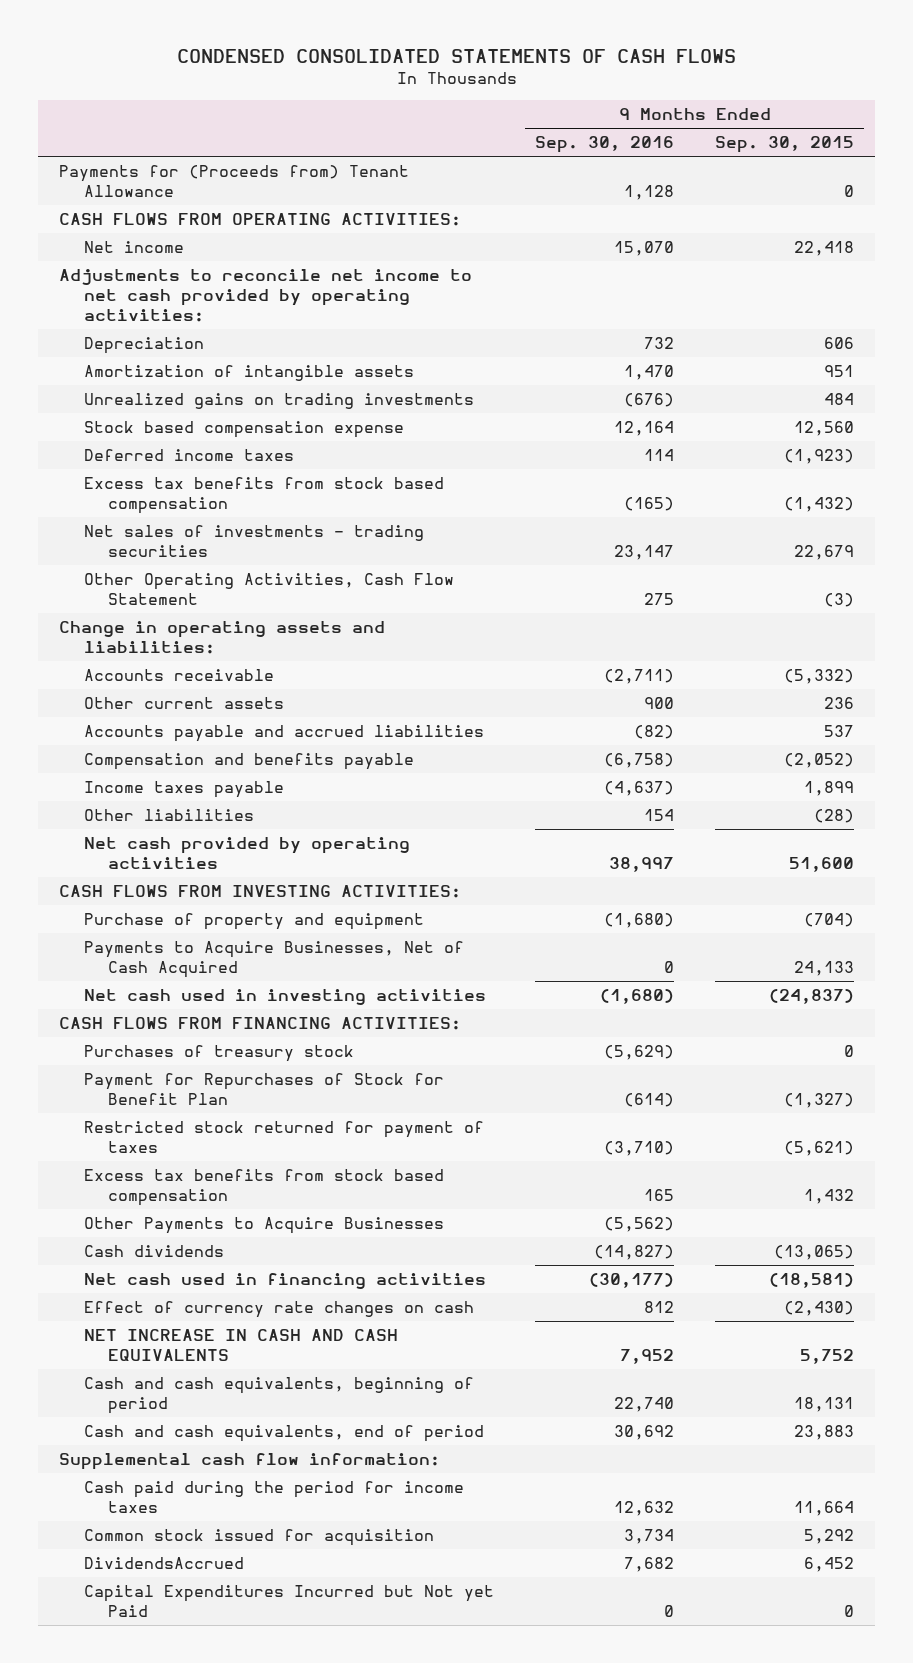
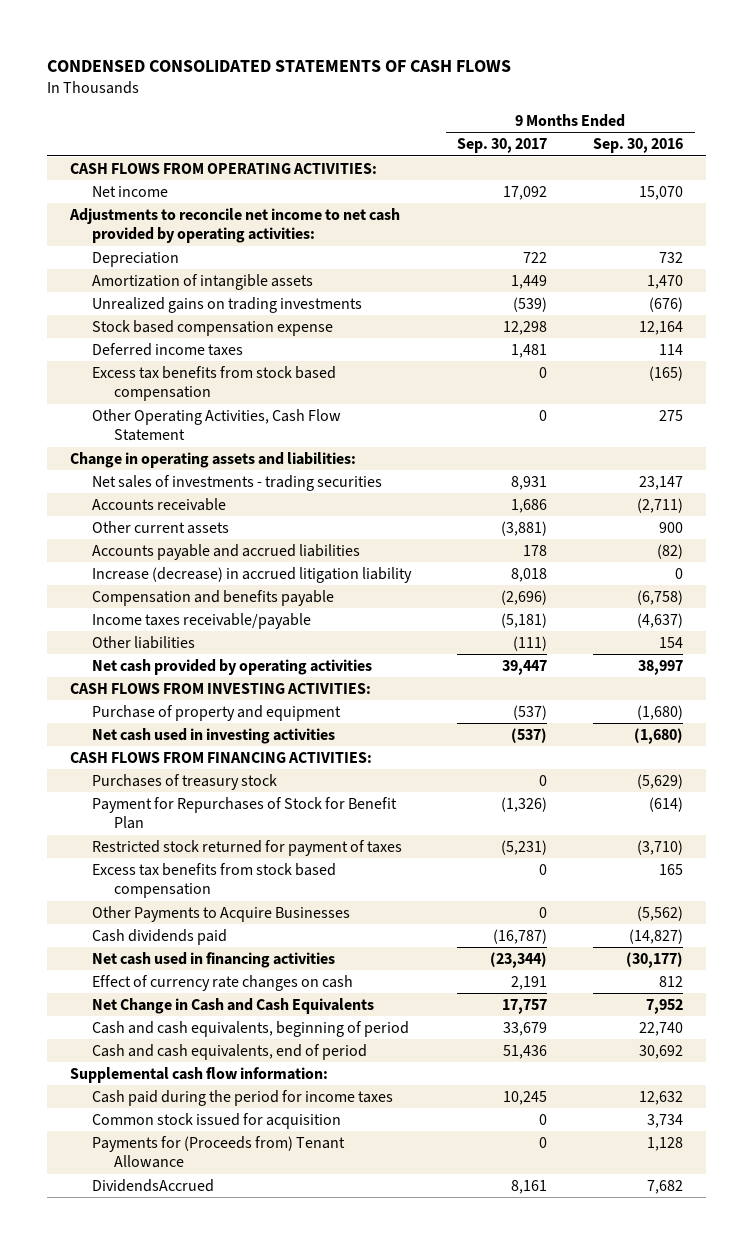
- | 9 Months Ended Sep. 30, 2016 | 9 Months Ended Sep. 30, 2015
+ | 9 Months Ended Sep. 30, 2017 | 9 Months Ended Sep. 30, 2016
moved down: Net sales of investments - trading securities | 8,931 | 23,147
+ Increase (decrease) in accrued litigation liability | 8,018 | 0
- Income taxes payable | (4,637) | 1,899
+ Income taxes receivable/payable | (5,181) | (4,637)
- Payments to Acquire Businesses, Net of Cash Acquired | 0 | 24,133
- Cash dividends | (14,827) | (13,065)
+ Cash dividends paid | (16,787) | (14,827)
- NET INCREASE IN CASH AND CASH EQUIVALENTS | 7,952 | 5,752
+ Net Change in Cash and Cash Equivalents | 17,757 | 7,952
moved down: Payments for (Proceeds from) Tenant Allowance | 0 | 1,128
- Capital Expenditures Incurred but Not yet Paid | 0 | 0

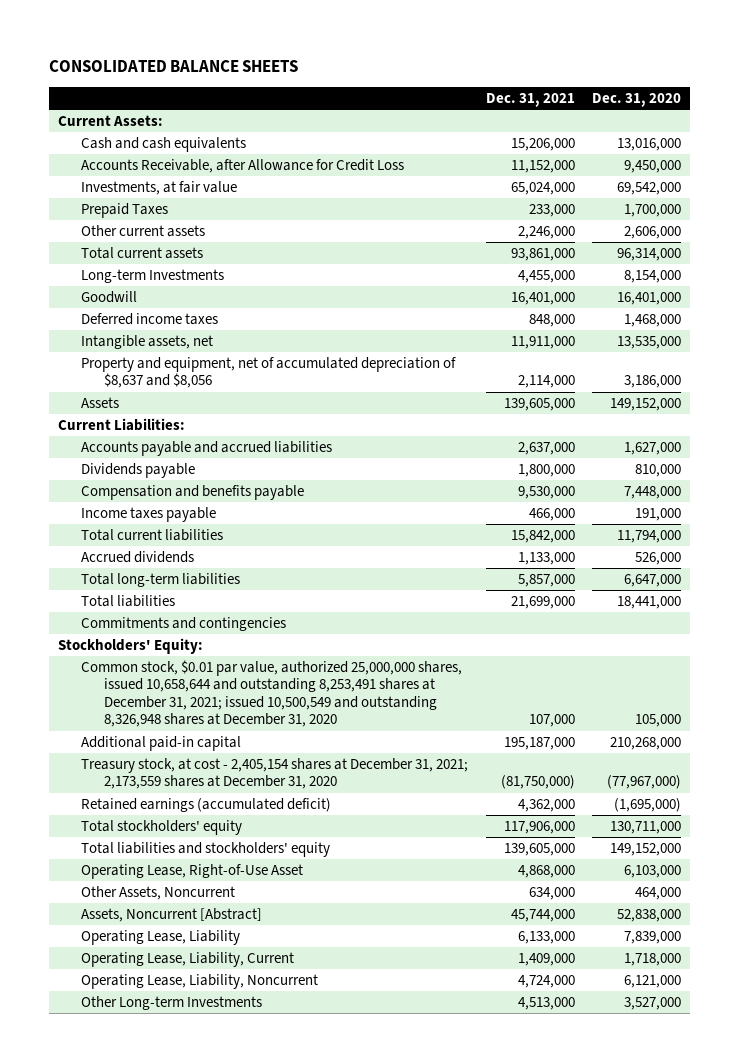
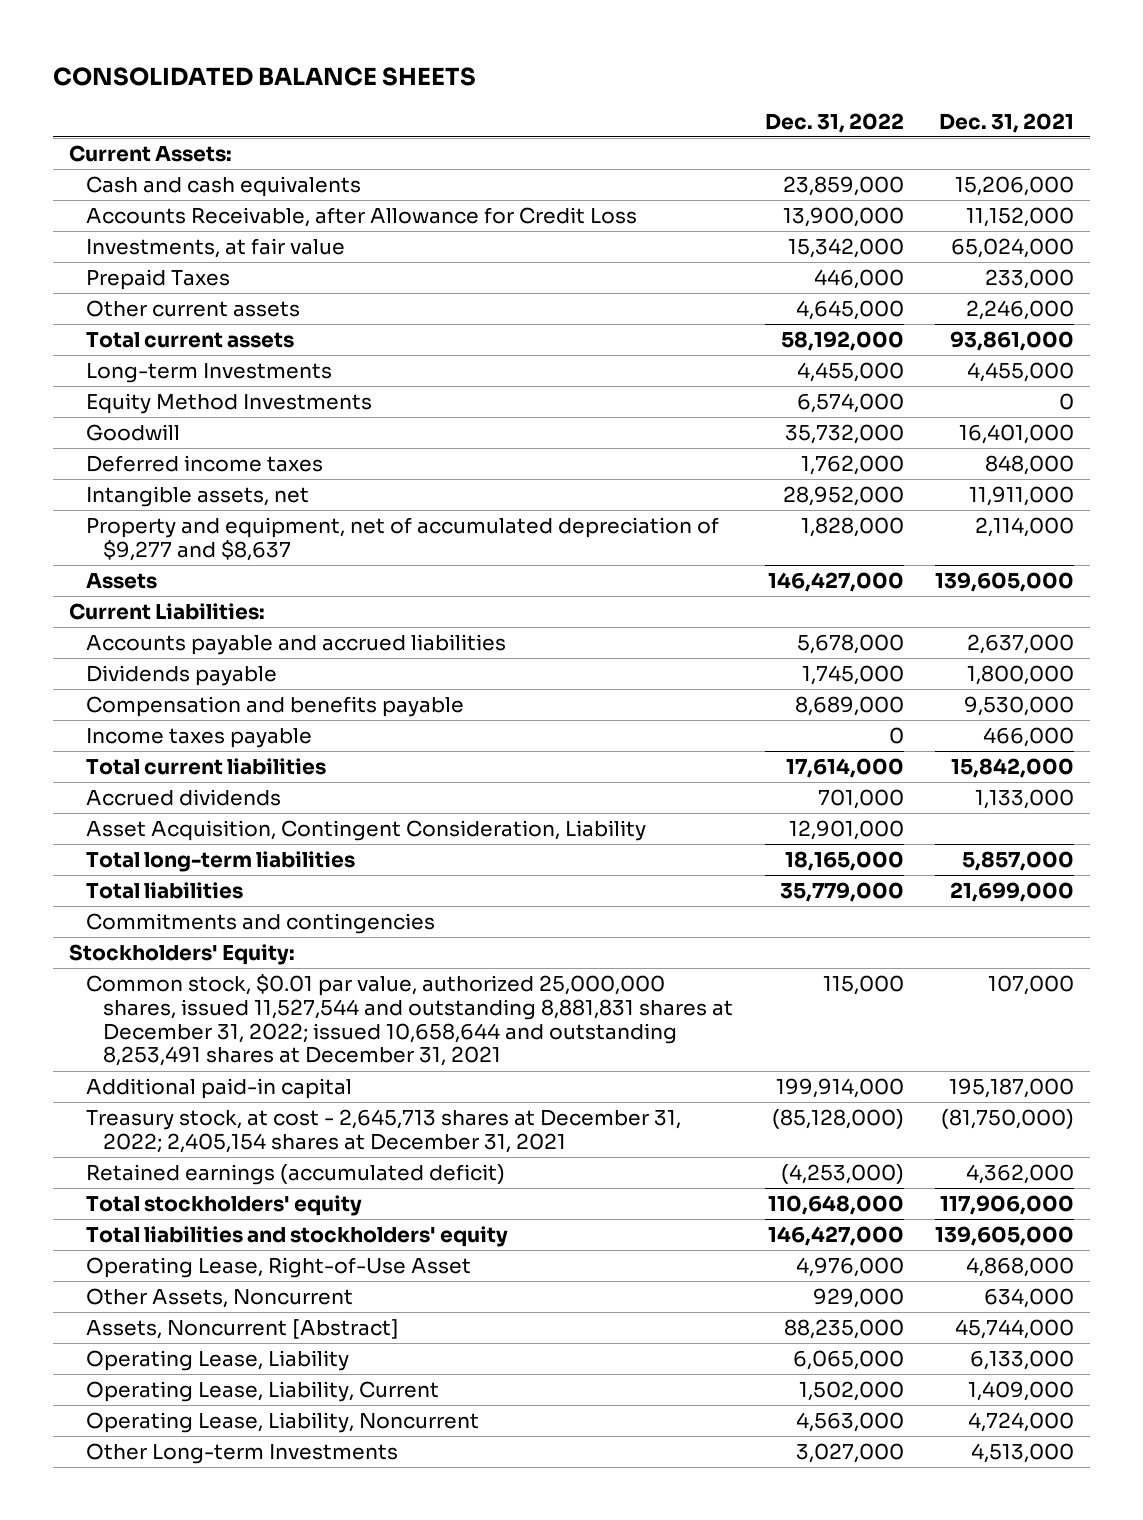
- | Dec. 31, 2021 | Dec. 31, 2020
+ | Dec. 31, 2022 | Dec. 31, 2021
+ Equity Method Investments | 6,574,000 | 0
- Property and equipment, net of accumulated depreciation of $8,637 and $8,056 | 2,114,000 | 3,186,000
+ Property and equipment, net of accumulated depreciation of $9,277 and $8,637 | 1,828,000 | 2,114,000
+ Asset Acquisition, Contingent Consideration, Liability | 12,901,000 |
- Common stock, $0.01 par value, authorized 25,000,000 shares, issued 10,658,644 and outstanding 8,253,491 shares at December 31, 2021; issued 10,500,549 and outstanding 8,326,948 shares at December 31, 2020 | 107,000 | 105,000
+ Common stock, $0.01 par value, authorized 25,000,000 shares, issued 11,527,544 and outstanding 8,881,831 shares at December 31, 2022; issued 10,658,644 and outstanding 8,253,491 shares at December 31, 2021 | 115,000 | 107,000
- Treasury stock, at cost - 2,405,154 shares at December 31, 2021; 2,173,559 shares at December 31, 2020 | (81,750,000) | (77,967,000)
+ Treasury stock, at cost - 2,645,713 shares at December 31, 2022; 2,405,154 shares at December 31, 2021 | (85,128,000) | (81,750,000)

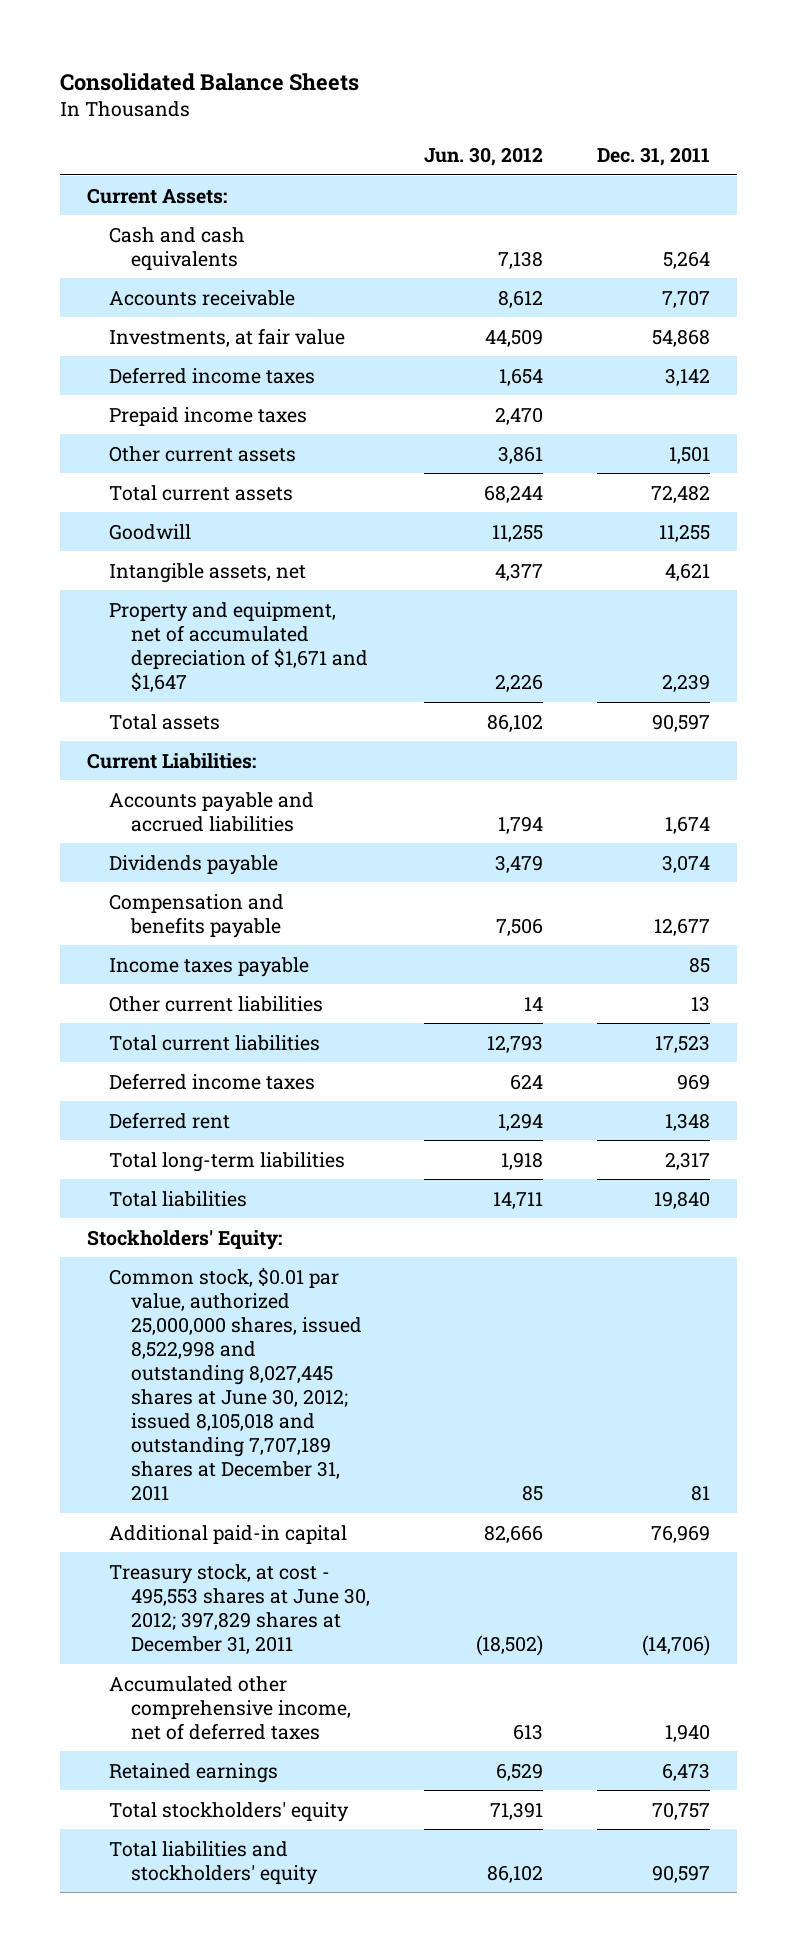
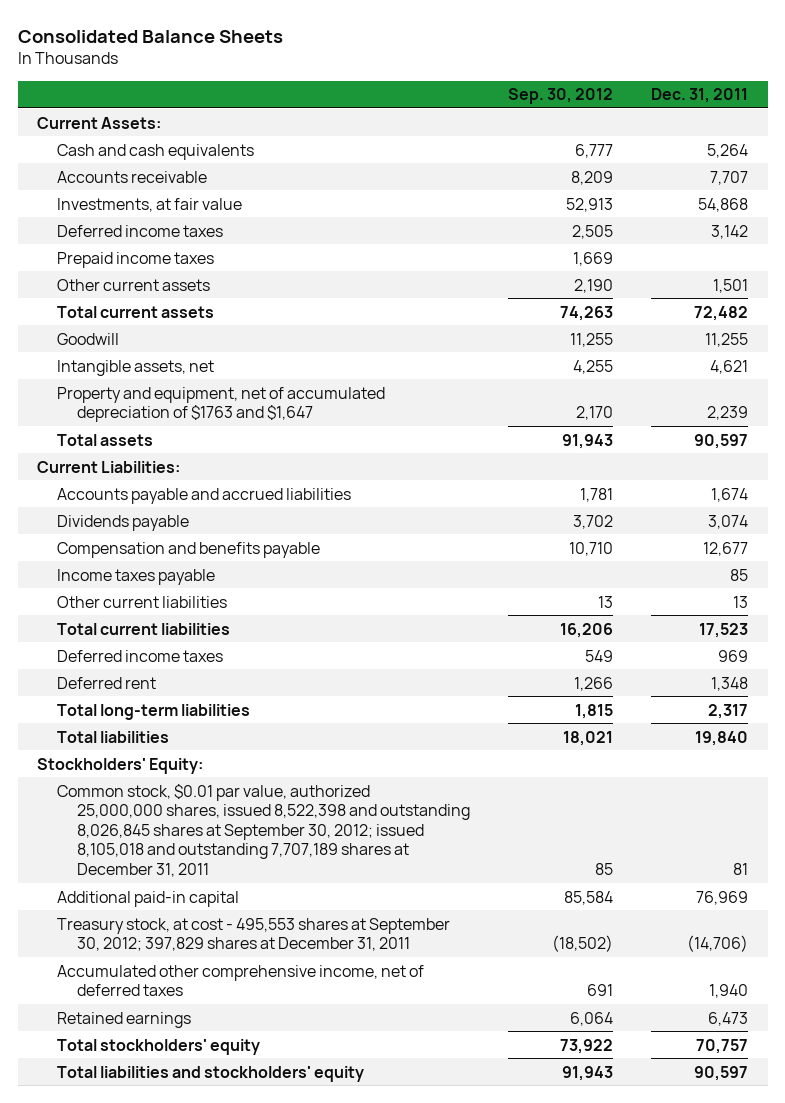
- | Jun. 30, 2012 | Dec. 31, 2011
+ | Sep. 30, 2012 | Dec. 31, 2011
- Property and equipment, net of accumulated depreciation of $1,671 and $1,647 | 2,226 | 2,239
+ Property and equipment, net of accumulated depreciation of $1763 and $1,647 | 2,170 | 2,239
- Common stock, $0.01 par value, authorized 25,000,000 shares, issued 8,522,998 and outstanding 8,027,445 shares at June 30, 2012; issued 8,105,018 and outstanding 7,707,189 shares at December 31, 2011 | 85 | 81
+ Common stock, $0.01 par value, authorized 25,000,000 shares, issued 8,522,398 and outstanding 8,026,845 shares at September 30, 2012; issued 8,105,018 and outstanding 7,707,189 shares at December 31, 2011 | 85 | 81
- Treasury stock, at cost - 495,553 shares at June 30, 2012; 397,829 shares at December 31, 2011 | (18,502) | (14,706)
+ Treasury stock, at cost - 495,553 shares at September 30, 2012; 397,829 shares at December 31, 2011 | (18,502) | (14,706)

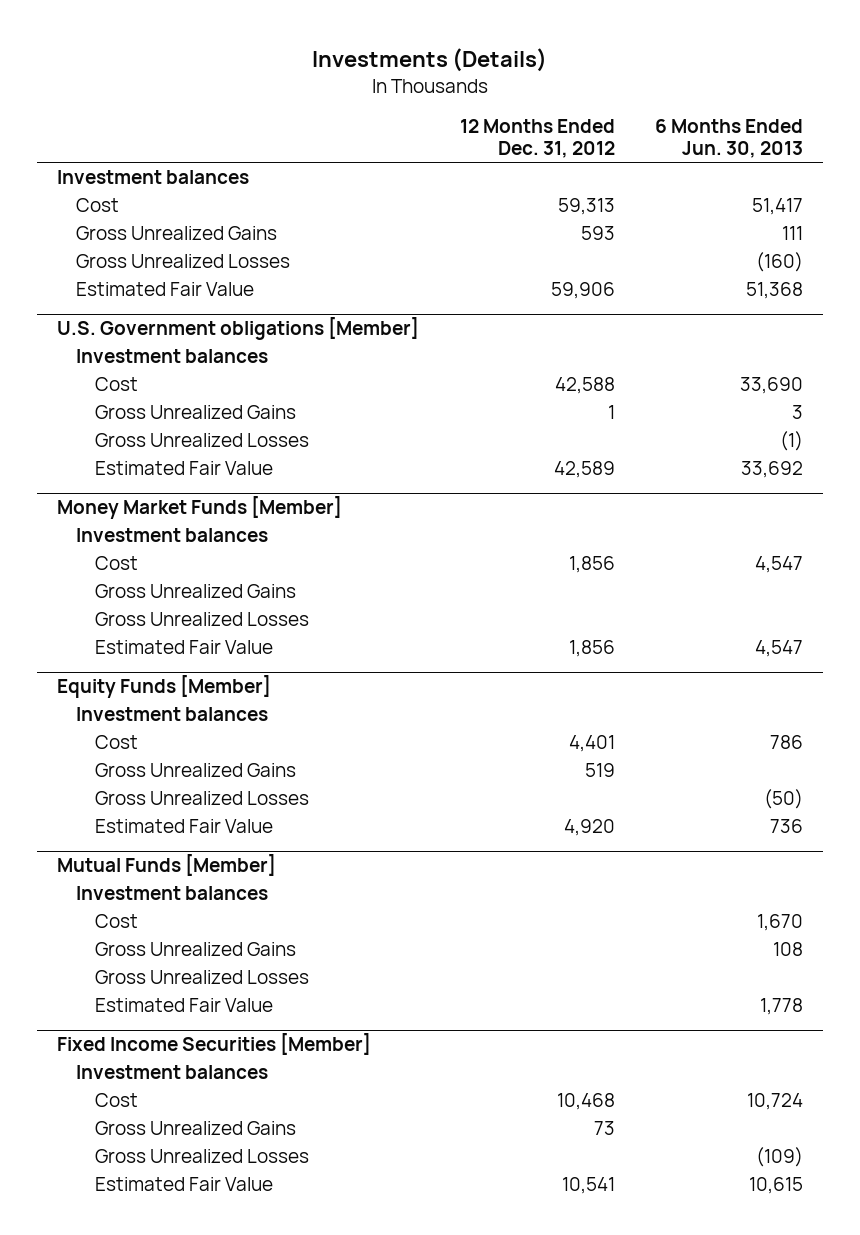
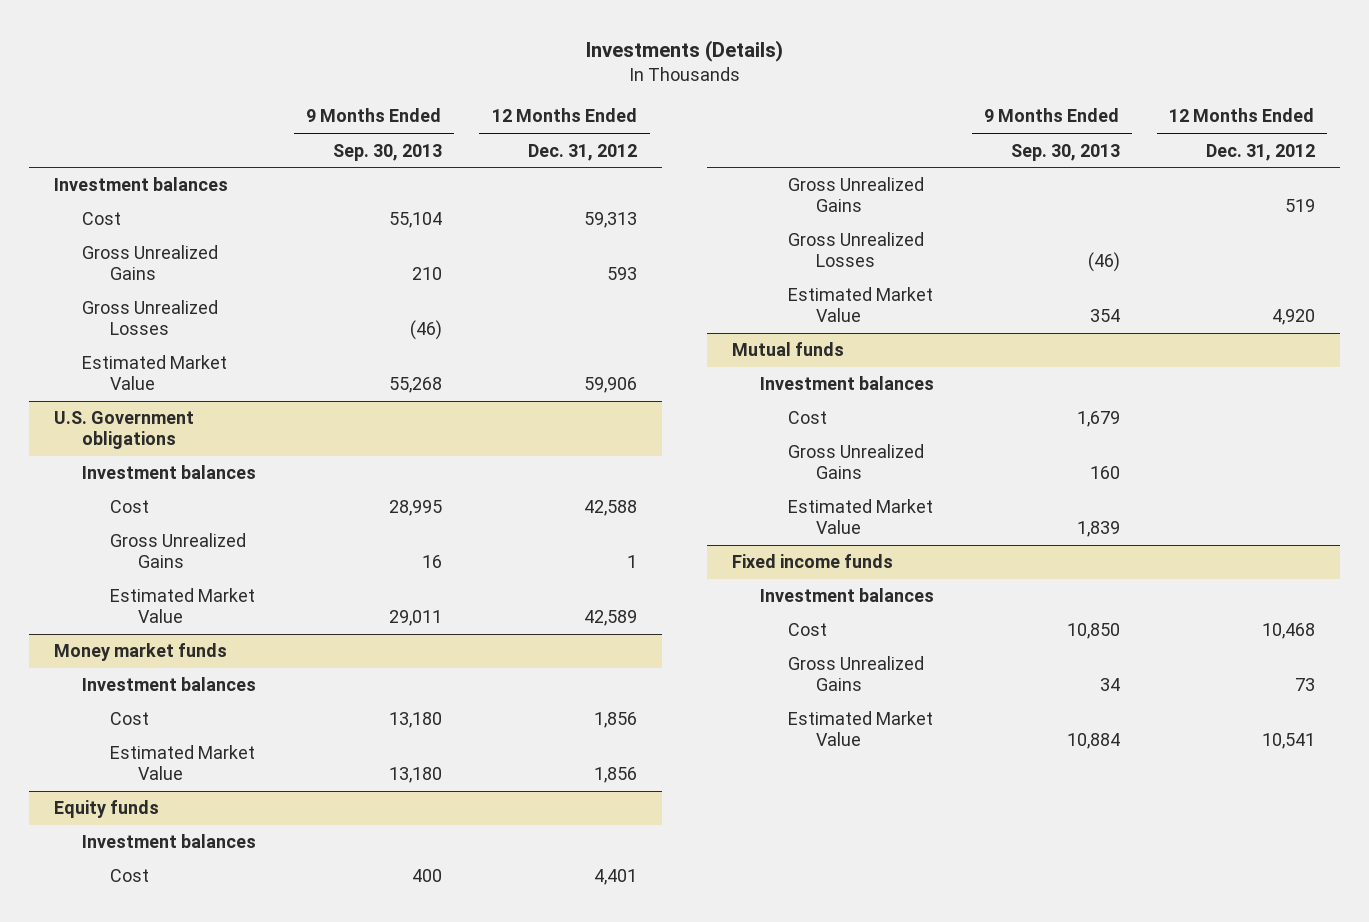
- | 12 Months Ended Dec. 31, 2012 | 6 Months Ended Jun. 30, 2013
+ | 9 Months Ended Sep. 30, 2013 | 12 Months Ended Dec. 31, 2012
- Estimated Fair Value | 59,906 | 51,368
- U.S. Government obligations [Member]
+ Estimated Market Value | 55,268 | 59,906
+ U.S. Government obligations
- Gross Unrealized Losses | | (1)
- Estimated Fair Value | 42,589 | 33,692
- Money Market Funds [Member]
+ Estimated Market Value | 29,011 | 42,589
+ Money market funds
- Gross Unrealized Gains
- Gross Unrealized Losses
- Estimated Fair Value | 1,856 | 4,547
- Equity Funds [Member]
+ Estimated Market Value | 13,180 | 1,856
+ Equity funds
- Estimated Fair Value | 4,920 | 736
- Mutual Funds [Member]
+ Estimated Market Value | 354 | 4,920
+ Mutual funds
- Gross Unrealized Losses
- Estimated Fair Value | | 1,778
- Fixed Income Securities [Member]
+ Estimated Market Value | 1,839 |
+ Fixed income funds
- Gross Unrealized Losses | | (109)
- Estimated Fair Value | 10,541 | 10,615
+ Estimated Market Value | 10,884 | 10,541

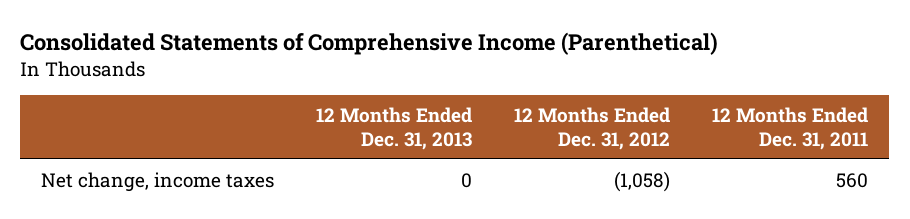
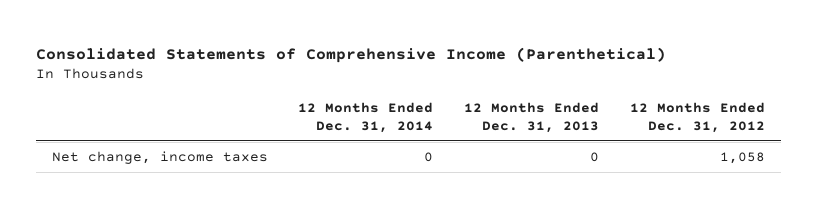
- | 12 Months Ended Dec. 31, 2013 | 12 Months Ended Dec. 31, 2012 | 12 Months Ended Dec. 31, 2011
+ | 12 Months Ended Dec. 31, 2014 | 12 Months Ended Dec. 31, 2013 | 12 Months Ended Dec. 31, 2012
- Net change, income taxes | 0 | (1,058) | 560
+ Net change, income taxes | 0 | 0 | 1,058

